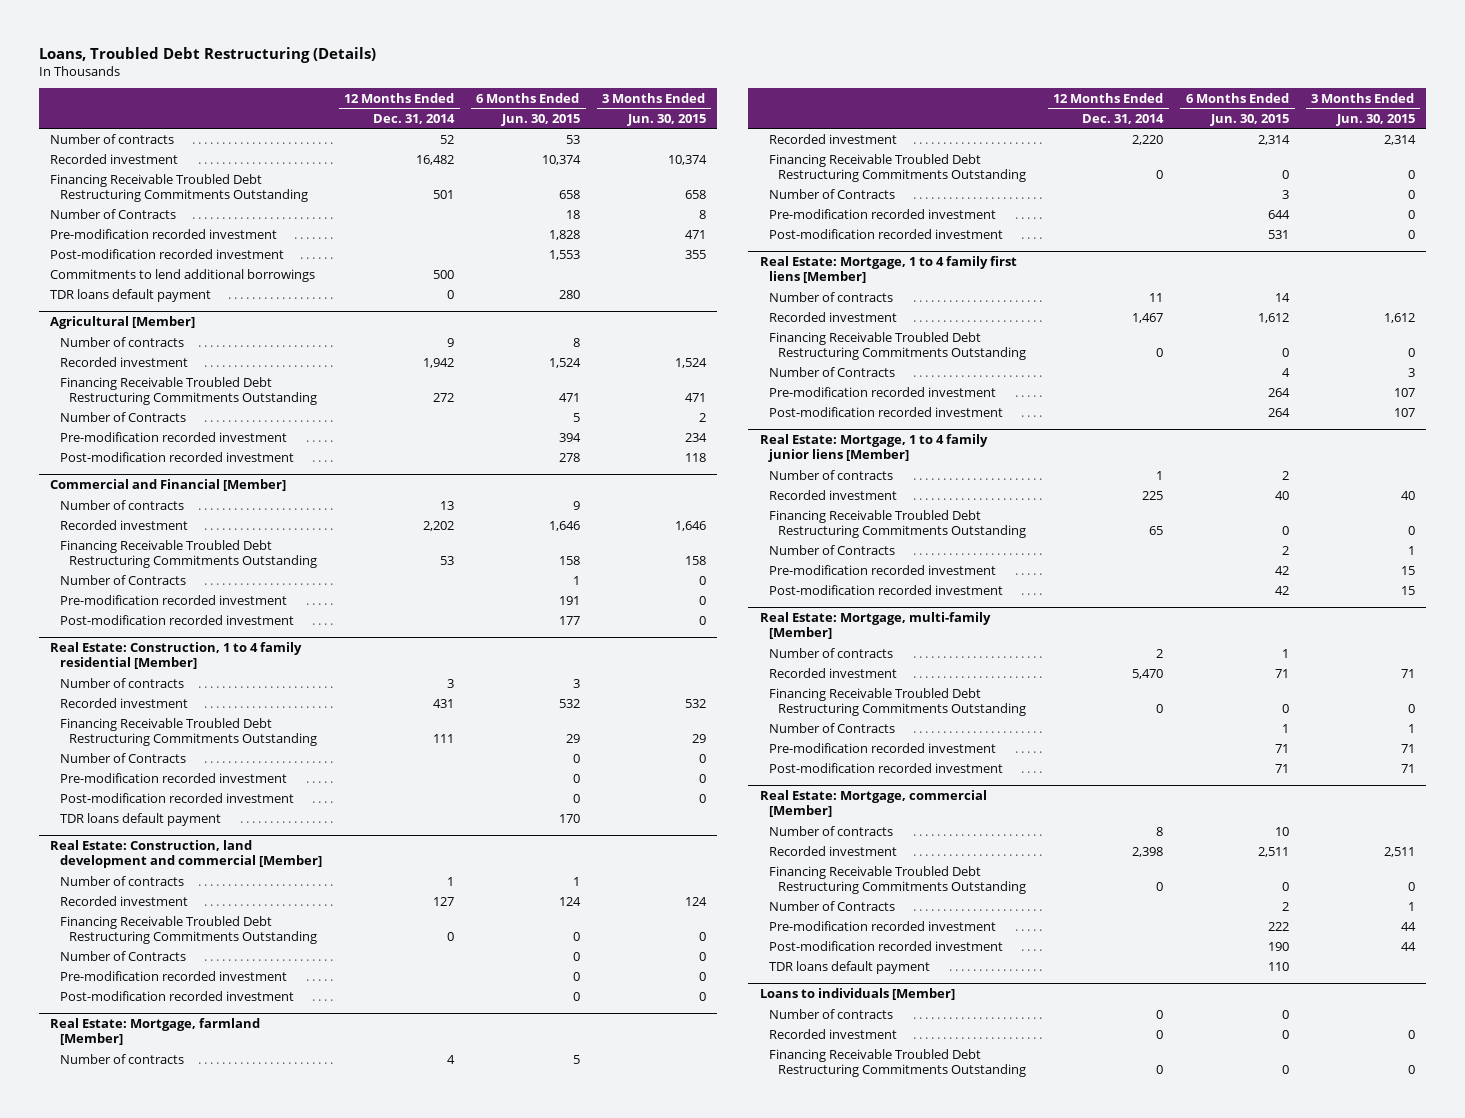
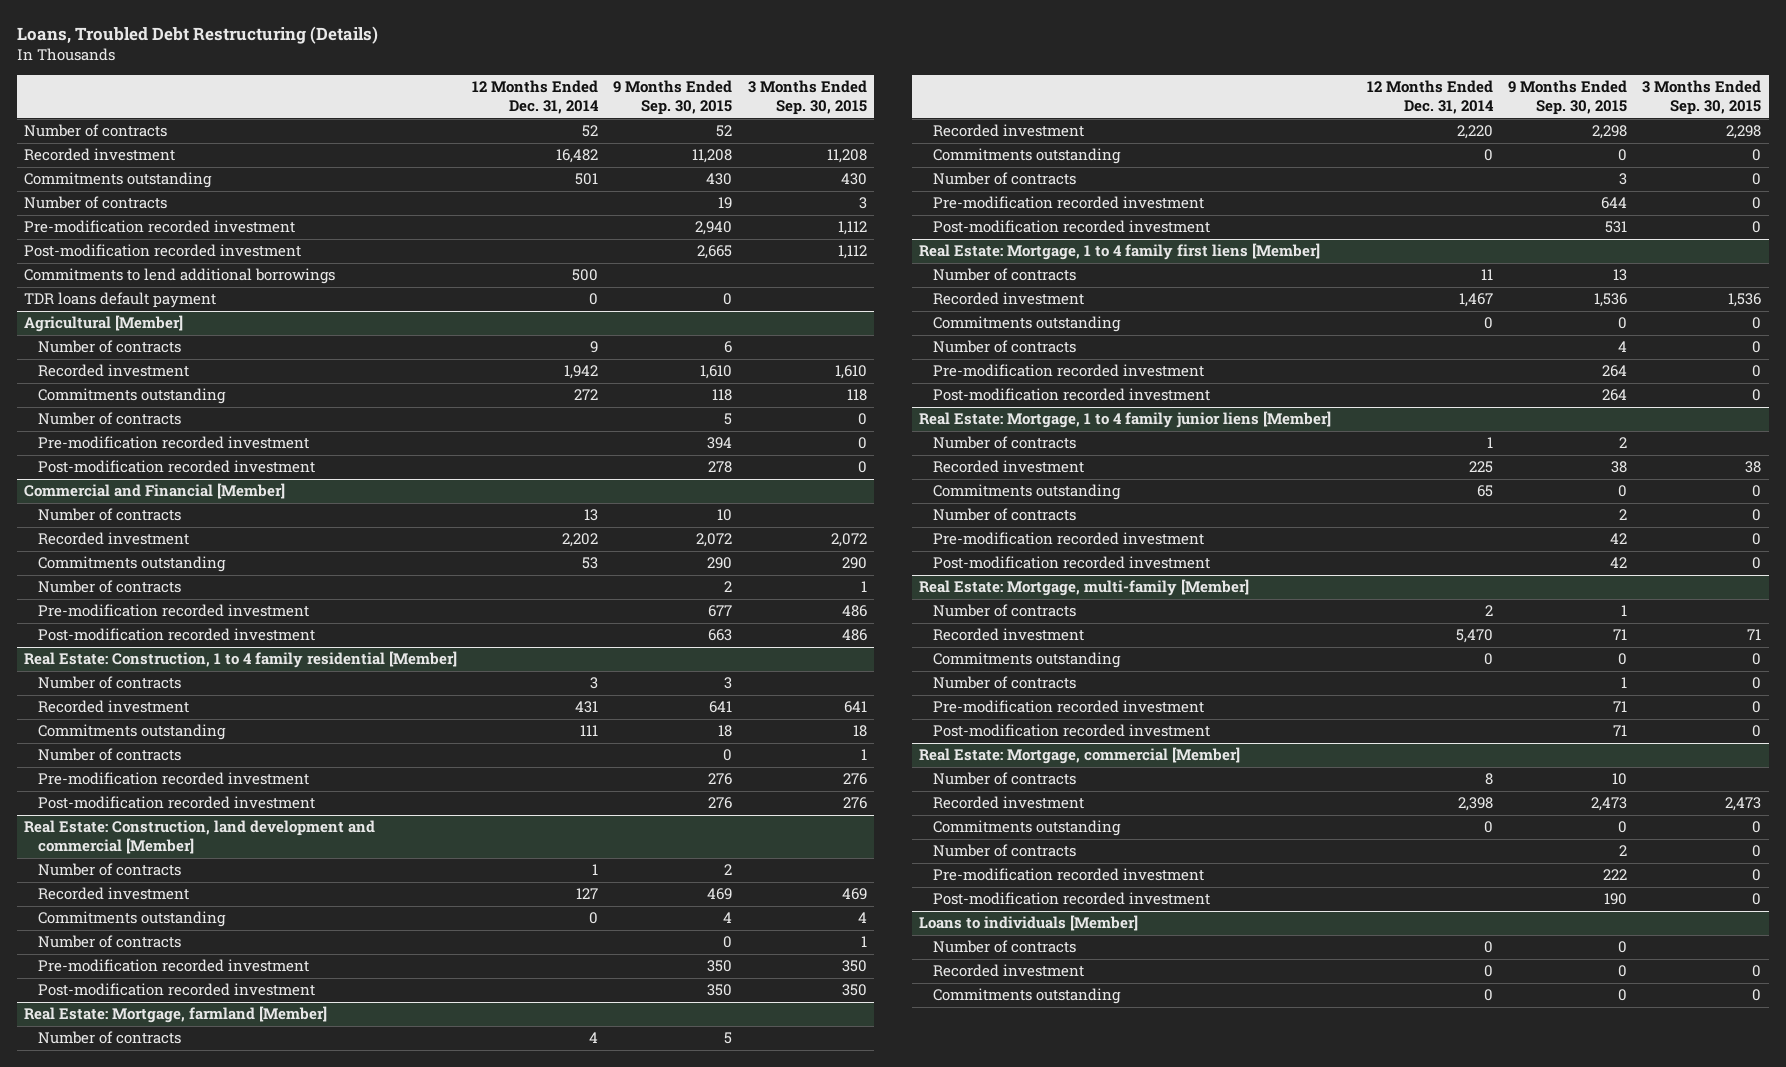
- | 12 Months Ended Dec. 31, 2014 | 6 Months Ended Jun. 30, 2015 | 3 Months Ended Jun. 30, 2015
+ | 12 Months Ended Dec. 31, 2014 | 9 Months Ended Sep. 30, 2015 | 3 Months Ended Sep. 30, 2015
- Financing Receivable Troubled Debt Restructuring Commitments Outstanding | 501 | 658 | 658
- Number of Contracts | | 18 | 8
+ Commitments outstanding | 501 | 430 | 430
+ Number of contracts | | 19 | 3
@ Agricultural [Member]
- Financing Receivable Troubled Debt Restructuring Commitments Outstanding | 272 | 471 | 471
- Number of Contracts | | 5 | 2
+ Commitments outstanding | 272 | 118 | 118
+ Number of contracts | | 5 | 0
@ Commercial and Financial [Member]
- Financing Receivable Troubled Debt Restructuring Commitments Outstanding | 53 | 158 | 158
- Number of Contracts | | 1 | 0
+ Commitments outstanding | 53 | 290 | 290
+ Number of contracts | | 2 | 1
@ Real Estate: Construction, 1 to 4 family residential [Member]
- Financing Receivable Troubled Debt Restructuring Commitments Outstanding | 111 | 29 | 29
- Number of Contracts | | 0 | 0
+ Commitments outstanding | 111 | 18 | 18
+ Number of contracts | | 0 | 1
- TDR loans default payment | | 170 |
@ Real Estate: Construction, land development and commercial [Member]
- Financing Receivable Troubled Debt Restructuring Commitments Outstanding | 0 | 0 | 0
- Number of Contracts | | 0 | 0
+ Commitments outstanding | 0 | 4 | 4
+ Number of contracts | | 0 | 1
@ Real Estate: Mortgage, farmland [Member]
- Financing Receivable Troubled Debt Restructuring Commitments Outstanding | 0 | 0 | 0
- Number of Contracts | | 3 | 0
+ Commitments outstanding | 0 | 0 | 0
+ Number of contracts | | 3 | 0
@ Real Estate: Mortgage, 1 to 4 family first liens [Member]
- Financing Receivable Troubled Debt Restructuring Commitments Outstanding | 0 | 0 | 0
- Number of Contracts | | 4 | 3
+ Commitments outstanding | 0 | 0 | 0
+ Number of contracts | | 4 | 0
@ Real Estate: Mortgage, 1 to 4 family junior liens [Member]
- Financing Receivable Troubled Debt Restructuring Commitments Outstanding | 65 | 0 | 0
- Number of Contracts | | 2 | 1
+ Commitments outstanding | 65 | 0 | 0
+ Number of contracts | | 2 | 0
@ Real Estate: Mortgage, multi-family [Member]
- Financing Receivable Troubled Debt Restructuring Commitments Outstanding | 0 | 0 | 0
- Number of Contracts | | 1 | 1
+ Commitments outstanding | 0 | 0 | 0
+ Number of contracts | | 1 | 0
@ Real Estate: Mortgage, commercial [Member]
- Financing Receivable Troubled Debt Restructuring Commitments Outstanding | 0 | 0 | 0
- Number of Contracts | | 2 | 1
+ Commitments outstanding | 0 | 0 | 0
+ Number of contracts | | 2 | 0
- TDR loans default payment | | 110 |
@ Loans to individuals [Member]
- Financing Receivable Troubled Debt Restructuring Commitments Outstanding | 0 | 0 | 0
+ Commitments outstanding | 0 | 0 | 0

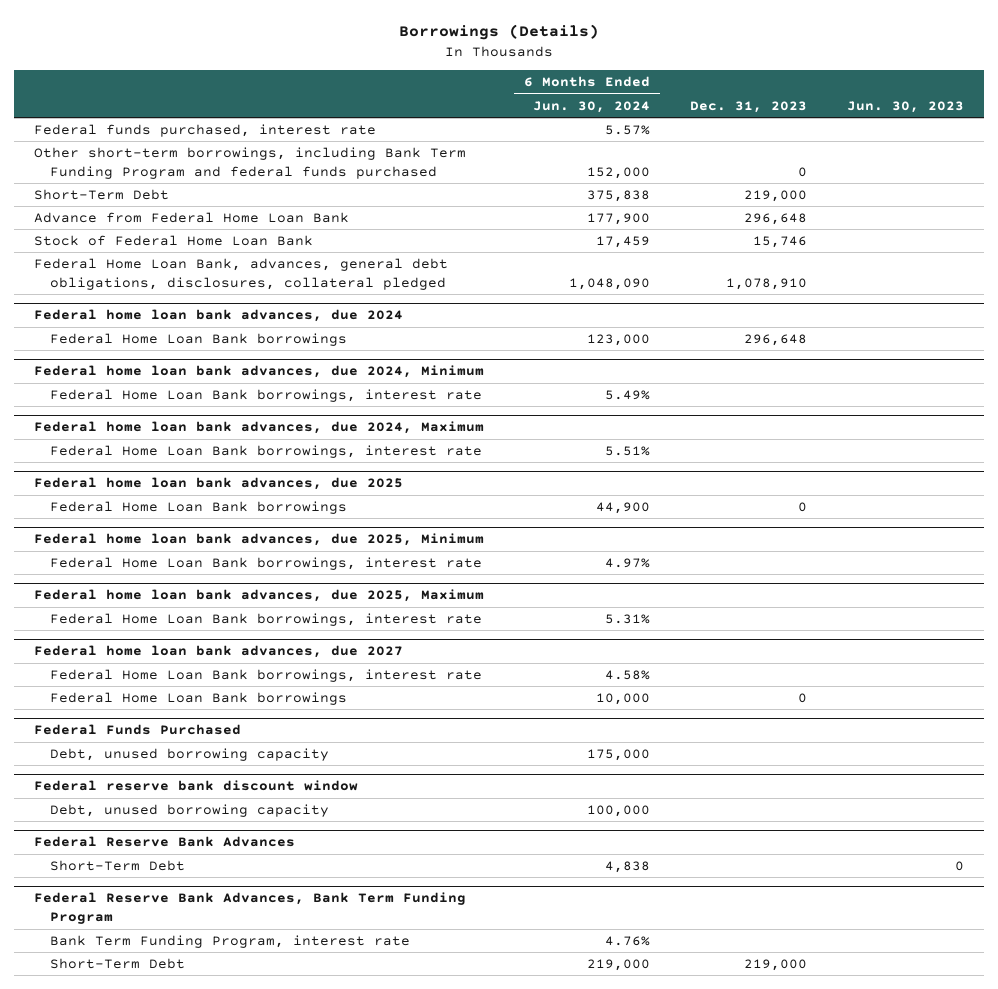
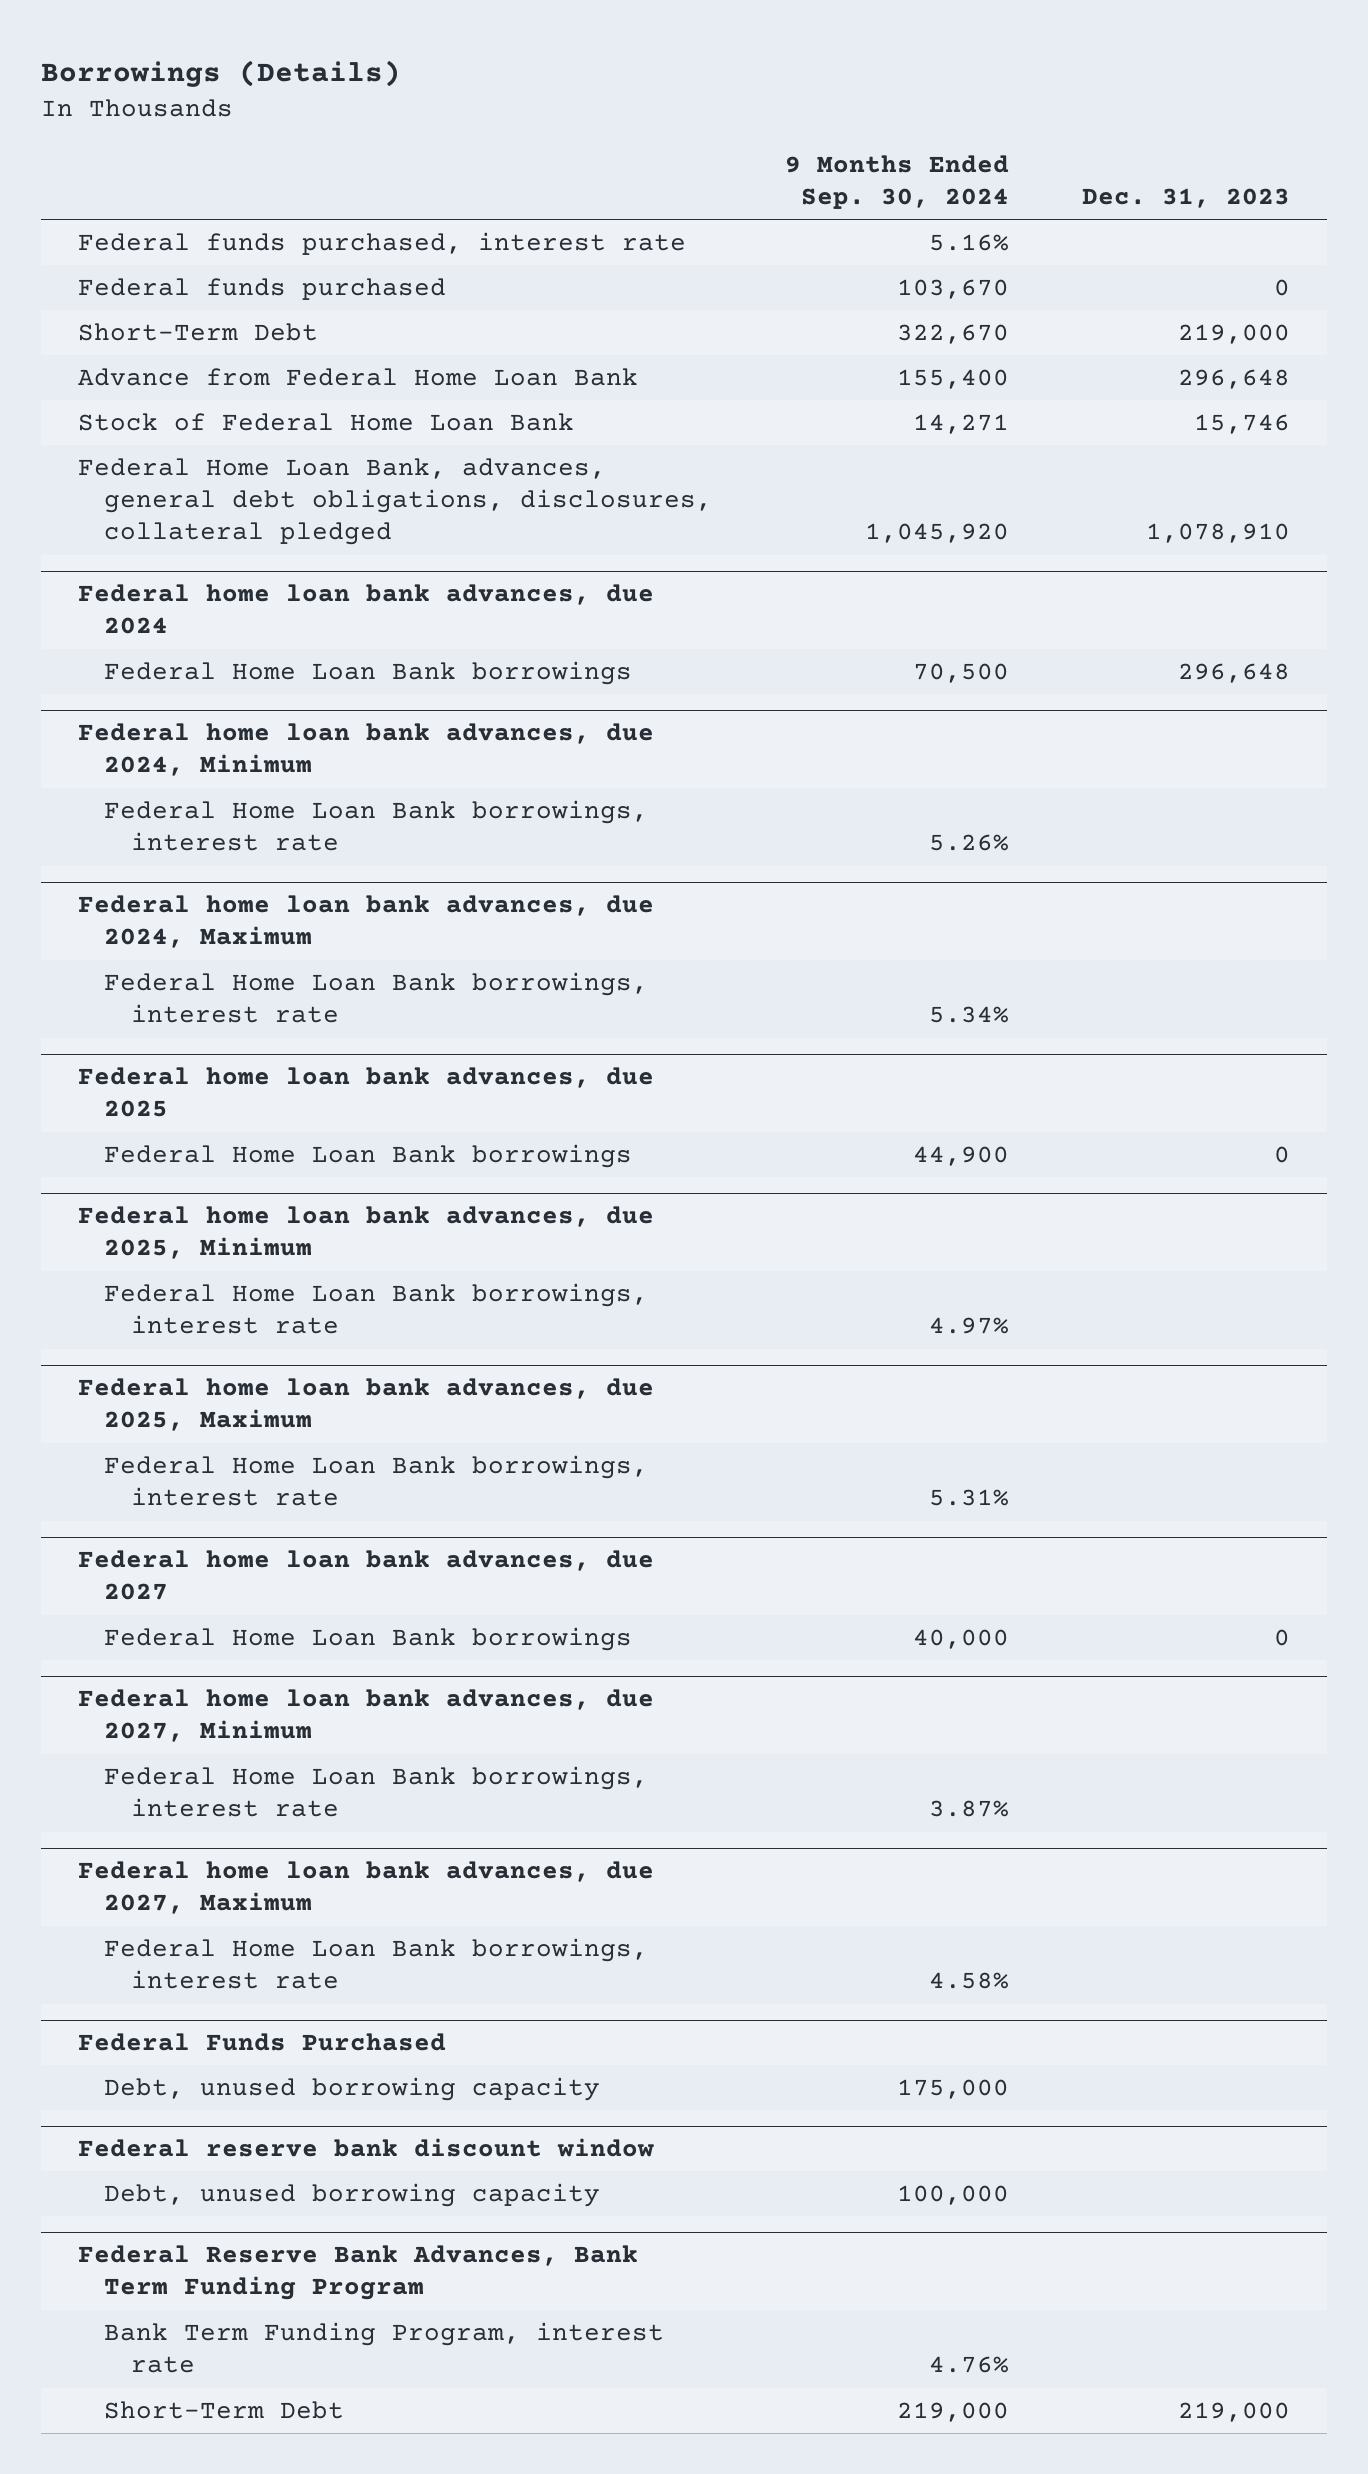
- | 6 Months Ended Jun. 30, 2024 | Dec. 31, 2023 | Jun. 30, 2023
+ | 9 Months Ended Sep. 30, 2024 | Dec. 31, 2023
- Other short-term borrowings, including Bank Term Funding Program and federal funds purchased | 152,000 | 0 |
+ Federal funds purchased | 103,670 | 0
@ Federal home loan bank advances, due 2027
- Federal Home Loan Bank borrowings, interest rate | 4.58% | |
+ Federal home loan bank advances, due 2027, Minimum
+ Federal Home Loan Bank borrowings, interest rate | 3.87% |
+ Federal home loan bank advances, due 2027, Maximum
+ Federal Home Loan Bank borrowings, interest rate | 4.58% |
- Federal Reserve Bank Advances
- Short-Term Debt | 4,838 | | 0

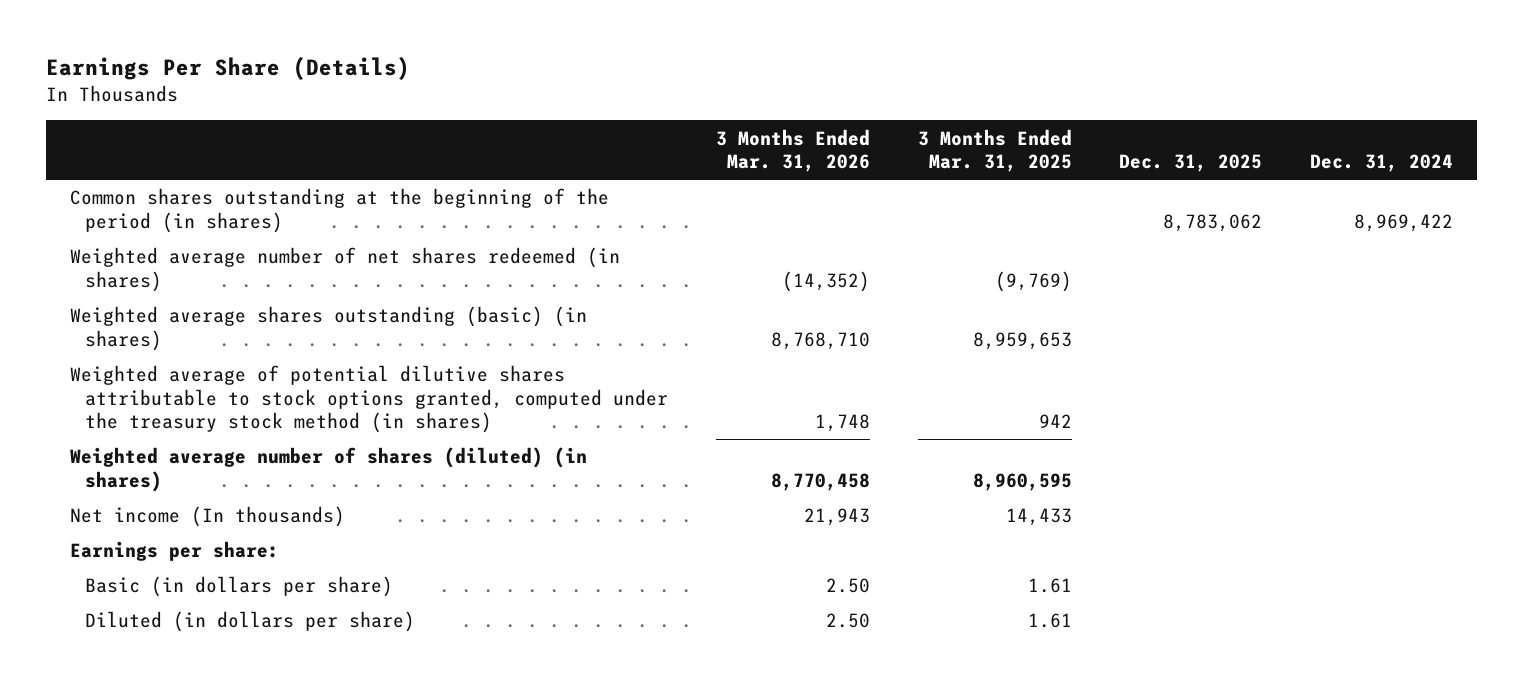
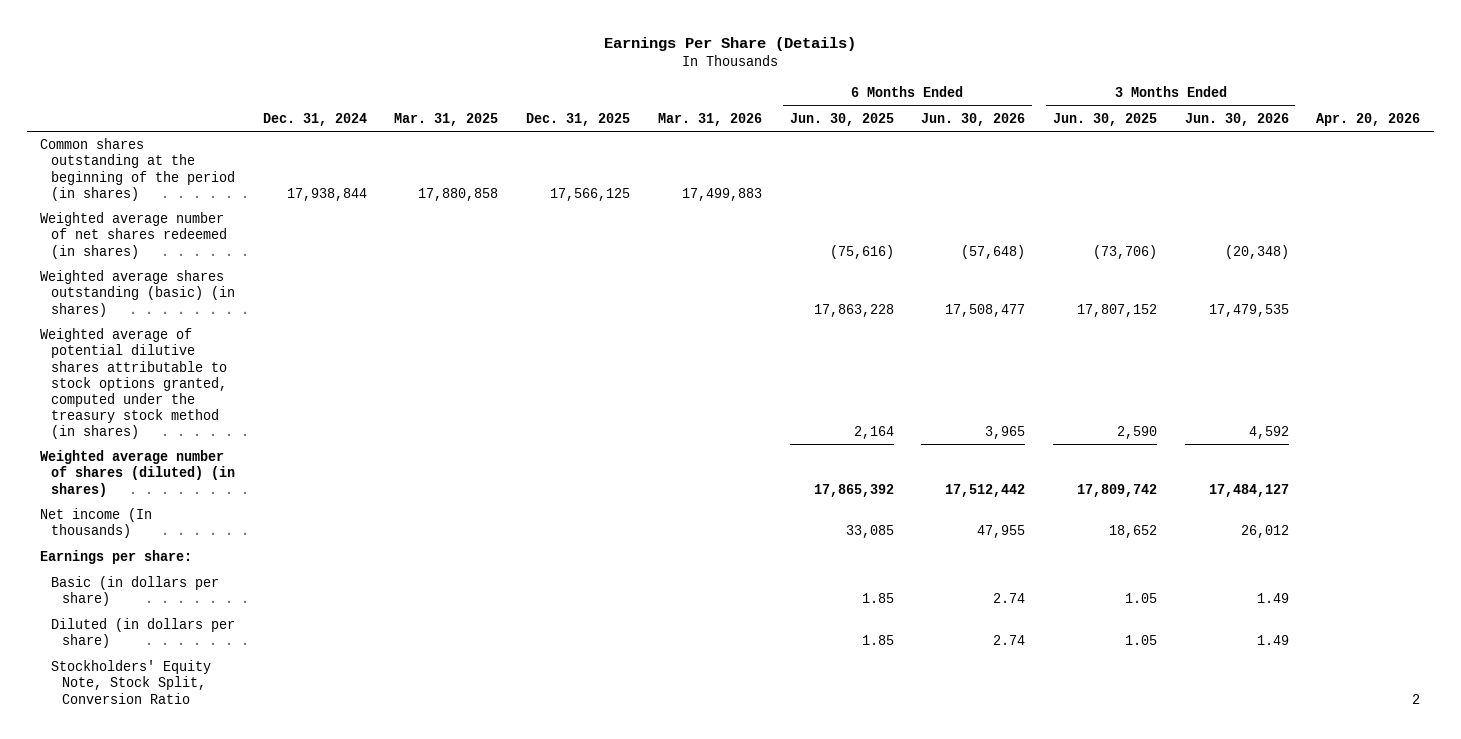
- | 3 Months Ended Mar. 31, 2026 | 3 Months Ended Mar. 31, 2025 | Dec. 31, 2025 | Dec. 31, 2024
+ | Dec. 31, 2024 | Mar. 31, 2025 | Dec. 31, 2025 | Mar. 31, 2026 | 6 Months Ended Jun. 30, 2025 | 6 Months Ended Jun. 30, 2026 | 3 Months Ended Jun. 30, 2025 | 3 Months Ended Jun. 30, 2026 | Apr. 20, 2026
- Common shares outstanding at the beginning of the period (in shares) | | | 8,783,062 | 8,969,422
+ Common shares outstanding at the beginning of the period (in shares) | 17,938,844 | 17,880,858 | 17,566,125 | 17,499,883 | | | | |
+ Stockholders' Equity Note, Stock Split, Conversion Ratio | | | | | | | | | 2

